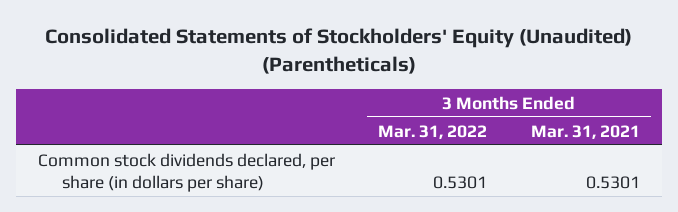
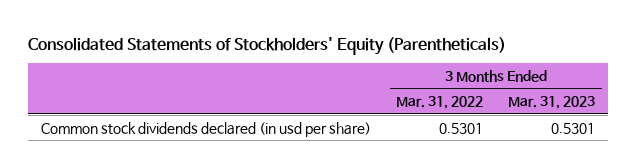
- Consolidated Statements of Stockholders' Equity (Unaudited) (Parentheticals)
+ Consolidated Statements of Stockholders' Equity (Parentheticals)
- | 3 Months Ended Mar. 31, 2022 | 3 Months Ended Mar. 31, 2021
+ | 3 Months Ended Mar. 31, 2022 | 3 Months Ended Mar. 31, 2023
- Common stock dividends declared, per share (in dollars per share) | 0.5301 | 0.5301
+ Common stock dividends declared (in usd per share) | 0.5301 | 0.5301

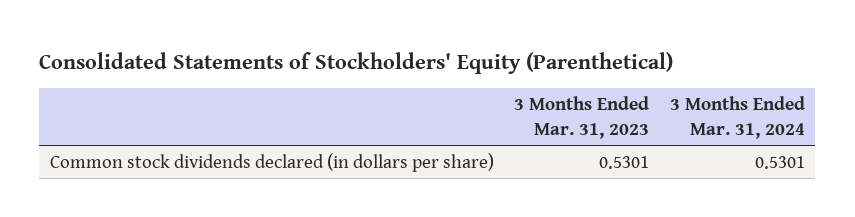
- Consolidated Statements of Stockholders' Equity (Parentheticals)
+ Consolidated Statements of Stockholders' Equity (Parenthetical)
- | 3 Months Ended Mar. 31, 2022 | 3 Months Ended Mar. 31, 2023
+ | 3 Months Ended Mar. 31, 2023 | 3 Months Ended Mar. 31, 2024
- Common stock dividends declared (in usd per share) | 0.5301 | 0.5301
+ Common stock dividends declared (in dollars per share) | 0.5301 | 0.5301

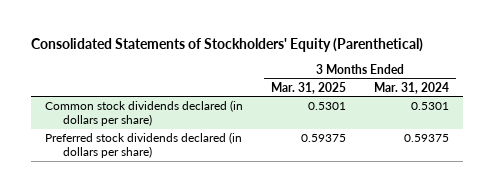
- | 3 Months Ended Mar. 31, 2023 | 3 Months Ended Mar. 31, 2024
+ | 3 Months Ended Mar. 31, 2025 | 3 Months Ended Mar. 31, 2024
+ Preferred stock dividends declared (in dollars per share) | 0.59375 | 0.59375

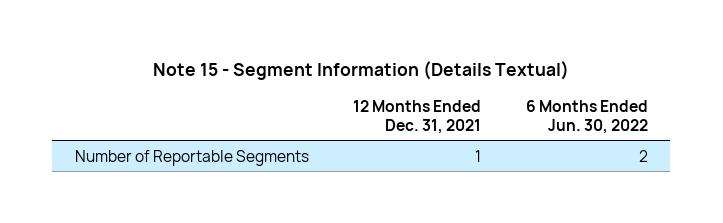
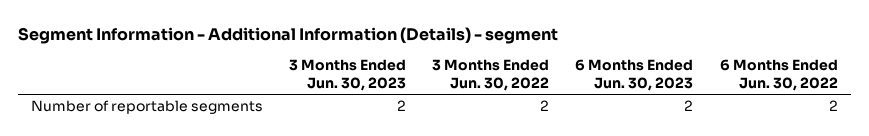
- Note 15 - Segment Information (Details Textual)
+ Segment Information - Additional Information (Details) - segment
- | 12 Months Ended Dec. 31, 2021 | 6 Months Ended Jun. 30, 2022
+ | 3 Months Ended Jun. 30, 2023 | 3 Months Ended Jun. 30, 2022 | 6 Months Ended Jun. 30, 2023 | 6 Months Ended Jun. 30, 2022
- Number of Reportable Segments | 1 | 2
+ Number of reportable segments | 2 | 2 | 2 | 2

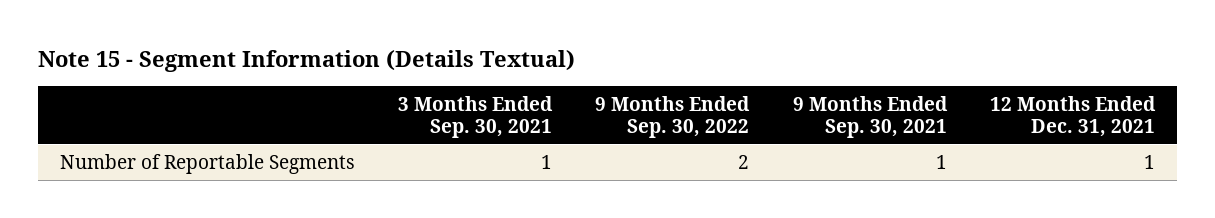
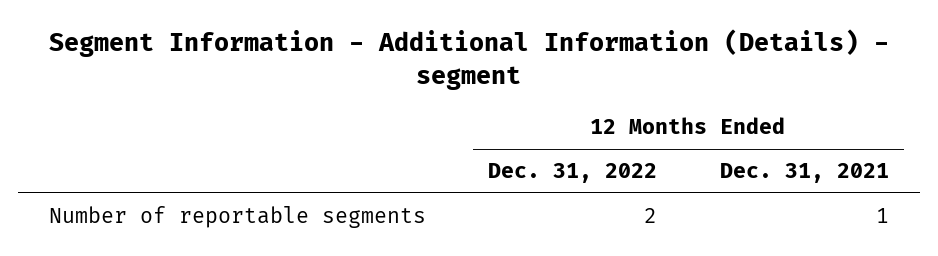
- Note 15 - Segment Information (Details Textual)
+ Segment Information - Additional Information (Details) - segment
- | 3 Months Ended Sep. 30, 2021 | 9 Months Ended Sep. 30, 2022 | 9 Months Ended Sep. 30, 2021 | 12 Months Ended Dec. 31, 2021
+ | 12 Months Ended Dec. 31, 2022 | 12 Months Ended Dec. 31, 2021
- Number of Reportable Segments | 1 | 2 | 1 | 1
+ Number of reportable segments | 2 | 1

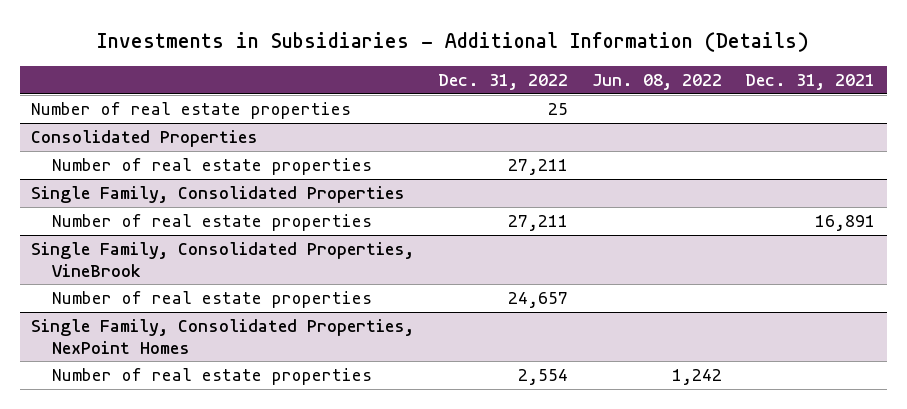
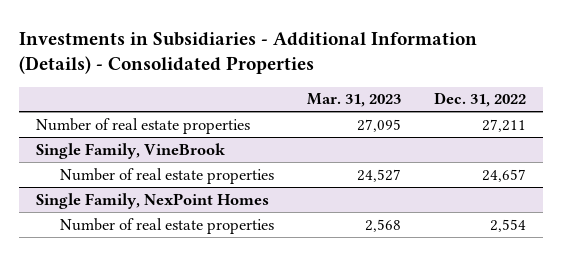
- Investments in Subsidiaries - Additional Information (Details)
+ Investments in Subsidiaries - Additional Information (Details) - Consolidated Properties
- | Dec. 31, 2022 | Jun. 08, 2022 | Dec. 31, 2021
+ | Mar. 31, 2023 | Dec. 31, 2022
- Number of real estate properties | 25 | |
- Consolidated Properties
- Single Family, Consolidated Properties
- Number of real estate properties | 27,211 | | 16,891
- Single Family, Consolidated Properties, VineBrook
+ Single Family, VineBrook
- Single Family, Consolidated Properties, NexPoint Homes
+ Single Family, NexPoint Homes

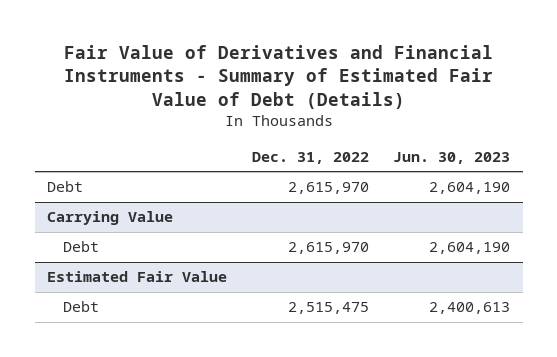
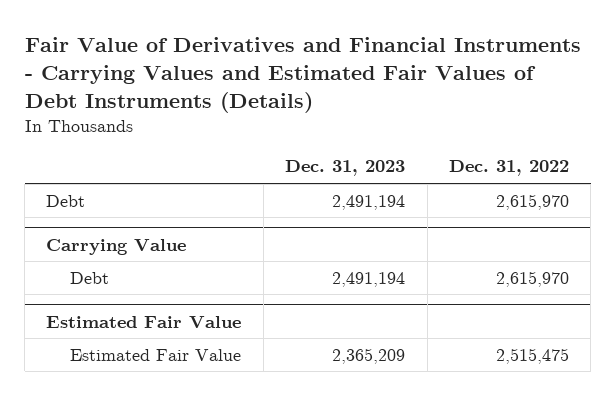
- Fair Value of Derivatives and Financial Instruments - Summary of Estimated Fair Value of Debt (Details)
+ Fair Value of Derivatives and Financial Instruments - Carrying Values and Estimated Fair Values of Debt Instruments (Details)
- | Dec. 31, 2022 | Jun. 30, 2023
+ | Dec. 31, 2023 | Dec. 31, 2022
@ Estimated Fair Value
- Debt | 2,515,475 | 2,400,613
+ Estimated Fair Value | 2,365,209 | 2,515,475

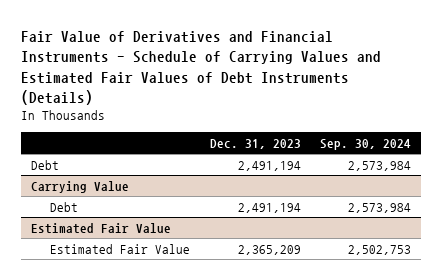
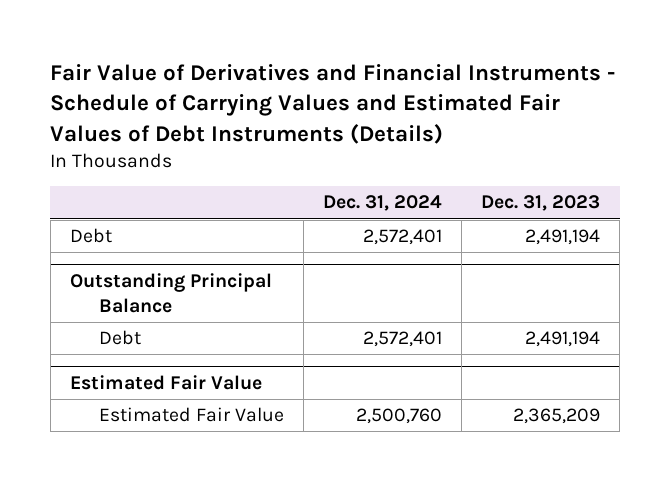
- | Dec. 31, 2023 | Sep. 30, 2024
+ | Dec. 31, 2024 | Dec. 31, 2023
- Carrying Value
+ Outstanding Principal Balance

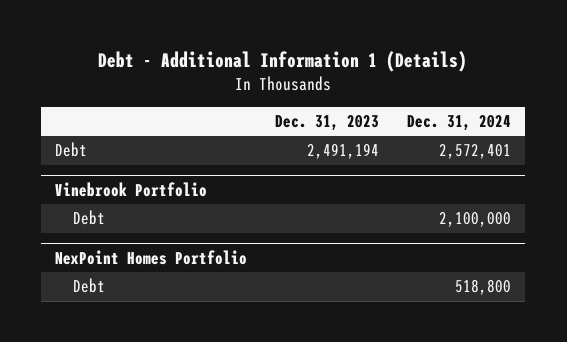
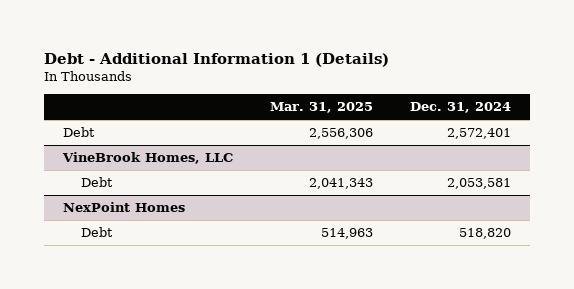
- | Dec. 31, 2023 | Dec. 31, 2024
+ | Mar. 31, 2025 | Dec. 31, 2024
- Vinebrook Portfolio
- Debt | | 2,100,000
- NexPoint Homes Portfolio
- Debt | | 518,800
+ VineBrook Homes, LLC
+ Debt | 2,041,343 | 2,053,581
+ NexPoint Homes
+ Debt | 514,963 | 518,820

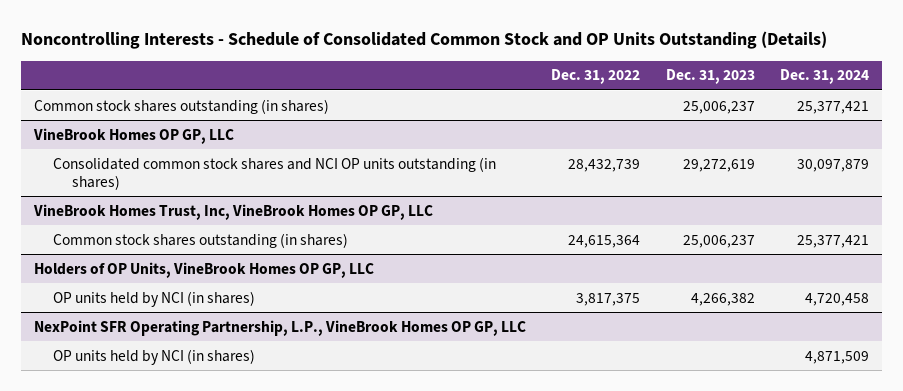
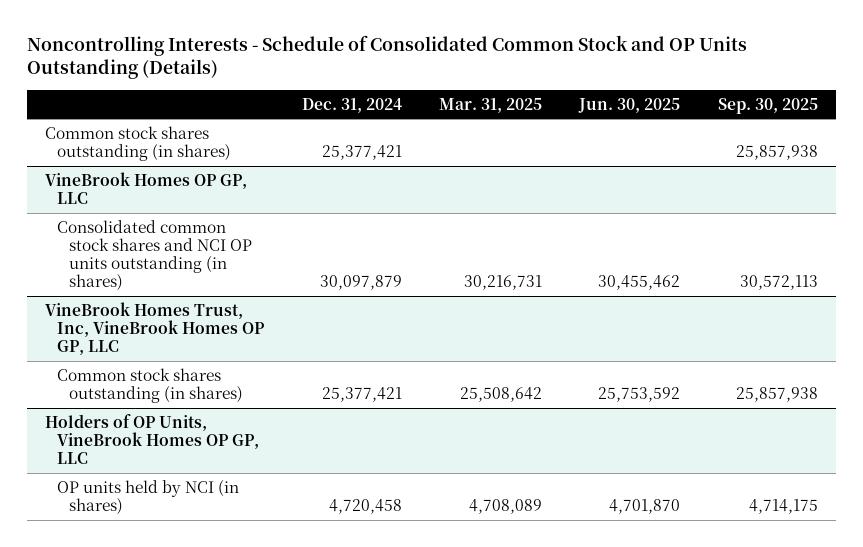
- | Dec. 31, 2022 | Dec. 31, 2023 | Dec. 31, 2024
+ | Dec. 31, 2024 | Mar. 31, 2025 | Jun. 30, 2025 | Sep. 30, 2025
- NexPoint SFR Operating Partnership, L.P., VineBrook Homes OP GP, LLC
- OP units held by NCI (in shares) | | | 4,871,509

